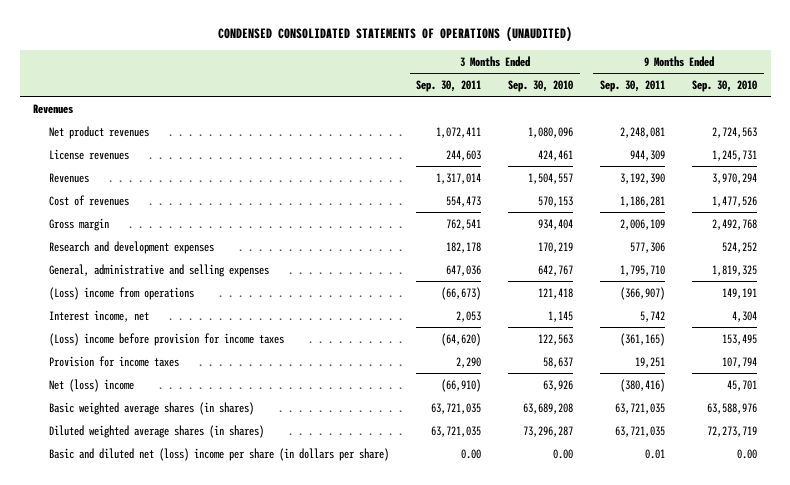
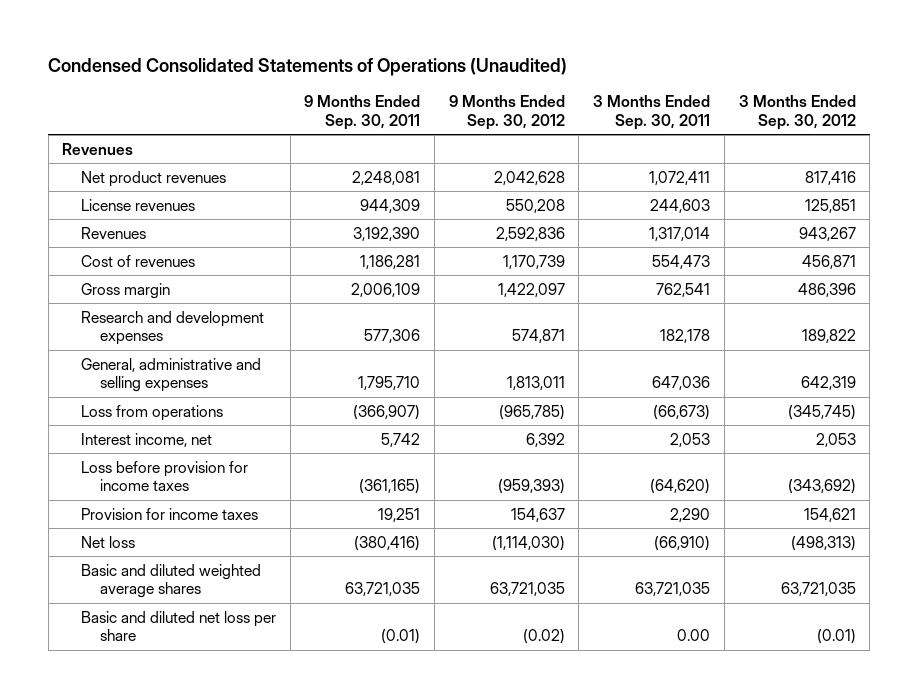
- CONDENSED CONSOLIDATED STATEMENTS OF OPERATIONS (UNAUDITED)
+ Condensed Consolidated Statements of Operations (Unaudited)
- | 3 Months Ended Sep. 30, 2011 | 3 Months Ended Sep. 30, 2010 | 9 Months Ended Sep. 30, 2011 | 9 Months Ended Sep. 30, 2010
+ | 9 Months Ended Sep. 30, 2011 | 9 Months Ended Sep. 30, 2012 | 3 Months Ended Sep. 30, 2011 | 3 Months Ended Sep. 30, 2012
- (Loss) income from operations | (66,673) | 121,418 | (366,907) | 149,191
+ Loss from operations | (366,907) | (965,785) | (66,673) | (345,745)
- (Loss) income before provision for income taxes | (64,620) | 122,563 | (361,165) | 153,495
+ Loss before provision for income taxes | (361,165) | (959,393) | (64,620) | (343,692)
- Net (loss) income | (66,910) | 63,926 | (380,416) | 45,701
- Basic weighted average shares (in shares) | 63,721,035 | 63,689,208 | 63,721,035 | 63,588,976
- Diluted weighted average shares (in shares) | 63,721,035 | 73,296,287 | 63,721,035 | 72,273,719
- Basic and diluted net (loss) income per share (in dollars per share) | 0.00 | 0.00 | 0.01 | 0.00
+ Net loss | (380,416) | (1,114,030) | (66,910) | (498,313)
+ Basic and diluted weighted average shares | 63,721,035 | 63,721,035 | 63,721,035 | 63,721,035
+ Basic and diluted net loss per share | (0.01) | (0.02) | 0.00 | (0.01)

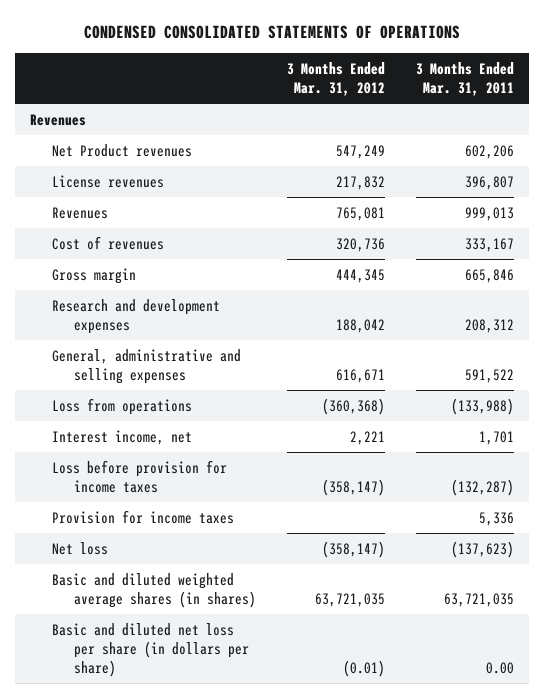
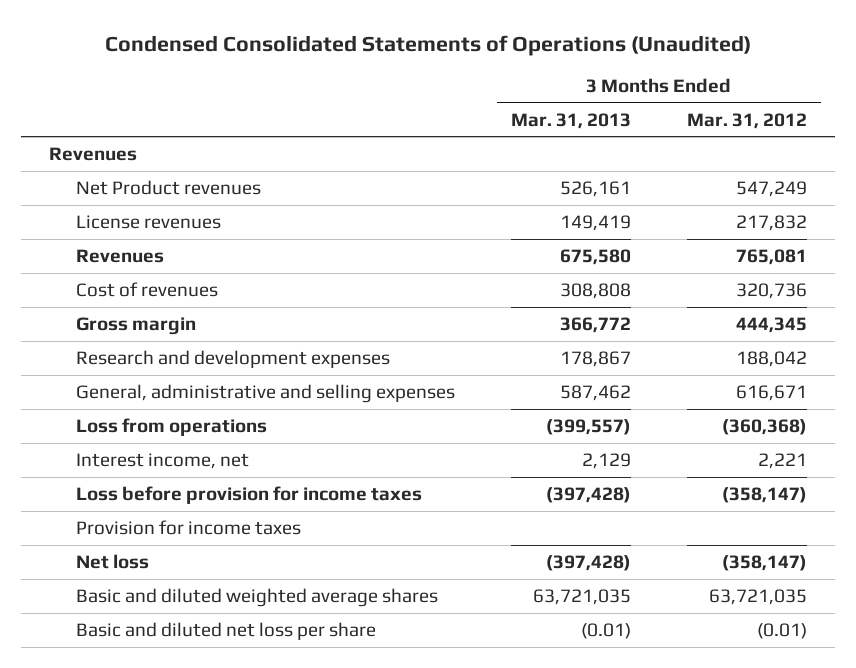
- CONDENSED CONSOLIDATED STATEMENTS OF OPERATIONS
+ Condensed Consolidated Statements of Operations (Unaudited)
- | 3 Months Ended Mar. 31, 2012 | 3 Months Ended Mar. 31, 2011
+ | 3 Months Ended Mar. 31, 2013 | 3 Months Ended Mar. 31, 2012
- Basic and diluted weighted average shares (in shares) | 63,721,035 | 63,721,035
- Basic and diluted net loss per share (in dollars per share) | (0.01) | 0.00
+ Basic and diluted weighted average shares | 63,721,035 | 63,721,035
+ Basic and diluted net loss per share | (0.01) | (0.01)

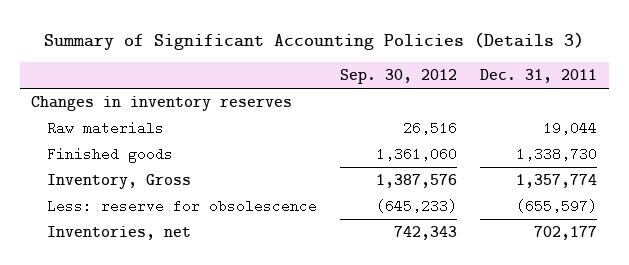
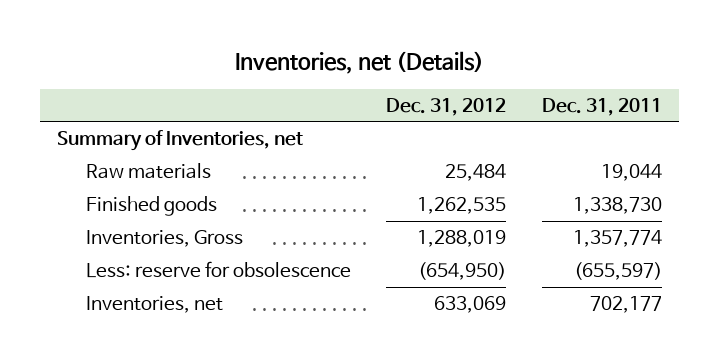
- Summary of Significant Accounting Policies (Details 3)
+ Inventories, net (Details)
- | Sep. 30, 2012 | Dec. 31, 2011
+ | Dec. 31, 2012 | Dec. 31, 2011
- Changes in inventory reserves
+ Summary of Inventories, net
- Inventory, Gross | 1,387,576 | 1,357,774
+ Inventories, Gross | 1,288,019 | 1,357,774

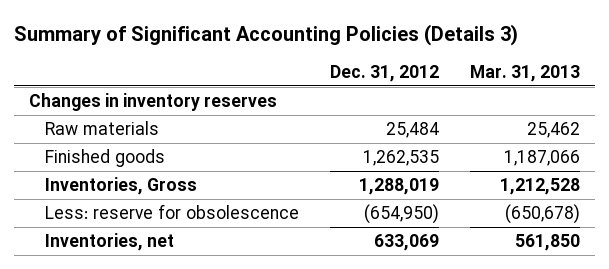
- Inventories, net (Details)
+ Summary of Significant Accounting Policies (Details 3)
- | Dec. 31, 2012 | Dec. 31, 2011
+ | Dec. 31, 2012 | Mar. 31, 2013
- Summary of Inventories, net
+ Changes in inventory reserves

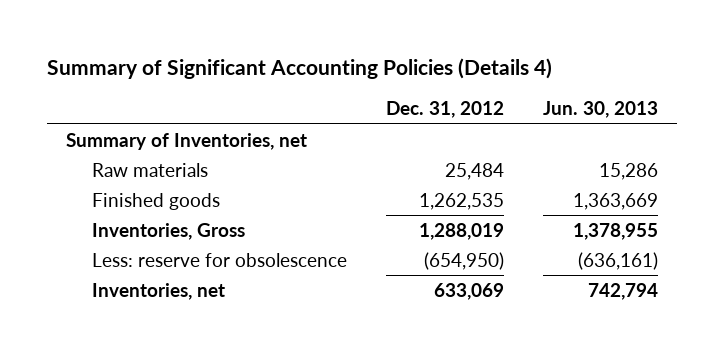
- Summary of Significant Accounting Policies (Details 3)
+ Summary of Significant Accounting Policies (Details 4)
- | Dec. 31, 2012 | Mar. 31, 2013
+ | Dec. 31, 2012 | Jun. 30, 2013
- Changes in inventory reserves
+ Summary of Inventories, net

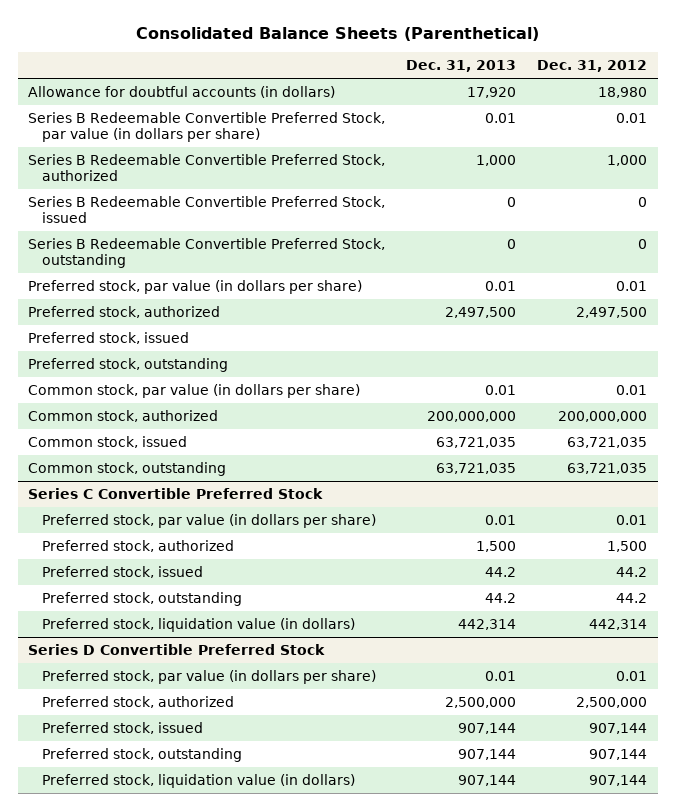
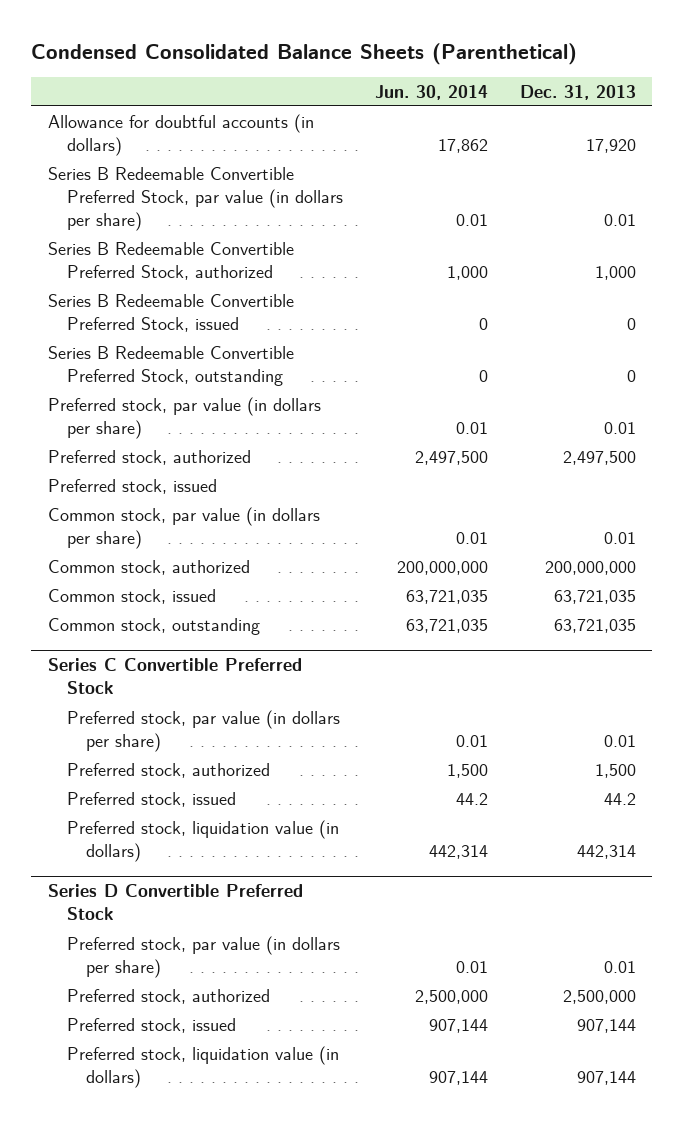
- Consolidated Balance Sheets (Parenthetical)
+ Condensed Consolidated Balance Sheets (Parenthetical)
- | Dec. 31, 2013 | Dec. 31, 2012
+ | Jun. 30, 2014 | Dec. 31, 2013
- Preferred stock, outstanding
@ Series C Convertible Preferred Stock
- Preferred stock, outstanding | 44.2 | 44.2
@ Series D Convertible Preferred Stock
- Preferred stock, outstanding | 907,144 | 907,144

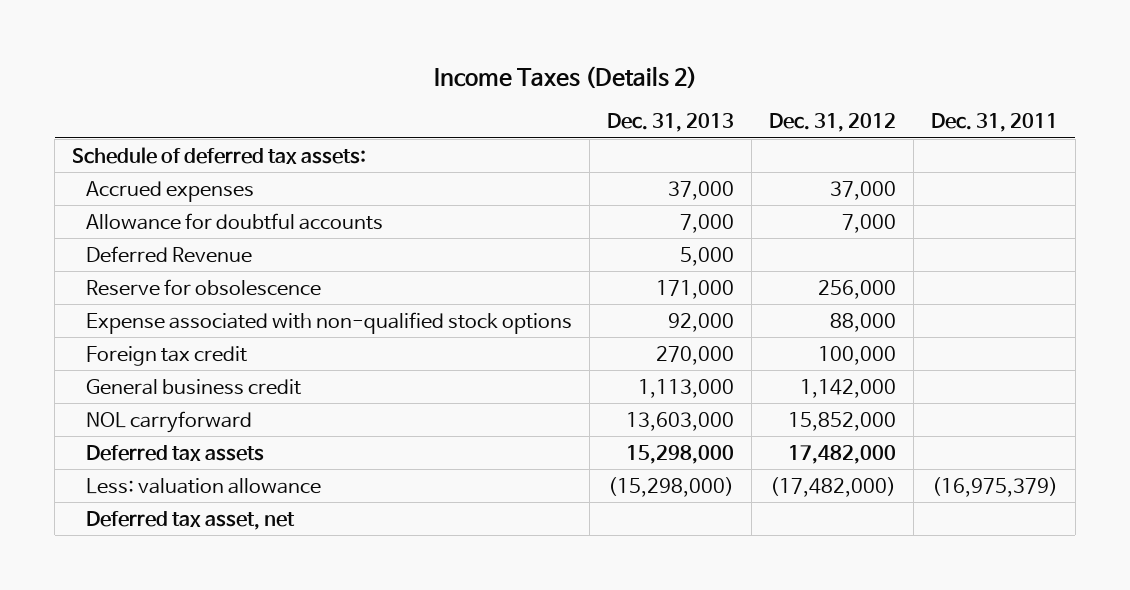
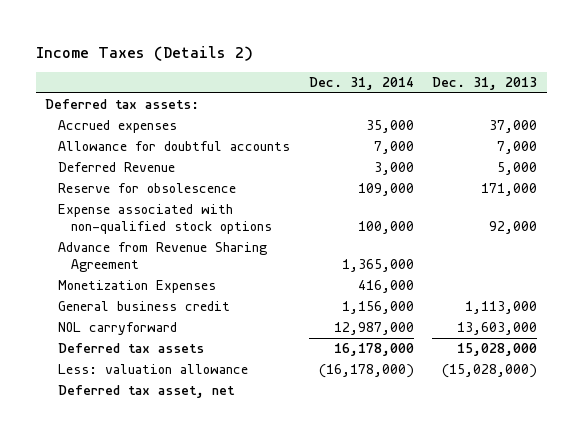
- | Dec. 31, 2013 | Dec. 31, 2012 | Dec. 31, 2011
+ | Dec. 31, 2014 | Dec. 31, 2013
- Schedule of deferred tax assets:
+ Deferred tax assets:
- Foreign tax credit | 270,000 | 100,000 |
+ Advance from Revenue Sharing Agreement | 1,365,000 |
+ Monetization Expenses | 416,000 |
- Deferred tax assets | 15,298,000 | 17,482,000 |
- Less: valuation allowance | (15,298,000) | (17,482,000) | (16,975,379)
+ Deferred tax assets | 16,178,000 | 15,028,000
+ Less: valuation allowance | (16,178,000) | (15,028,000)

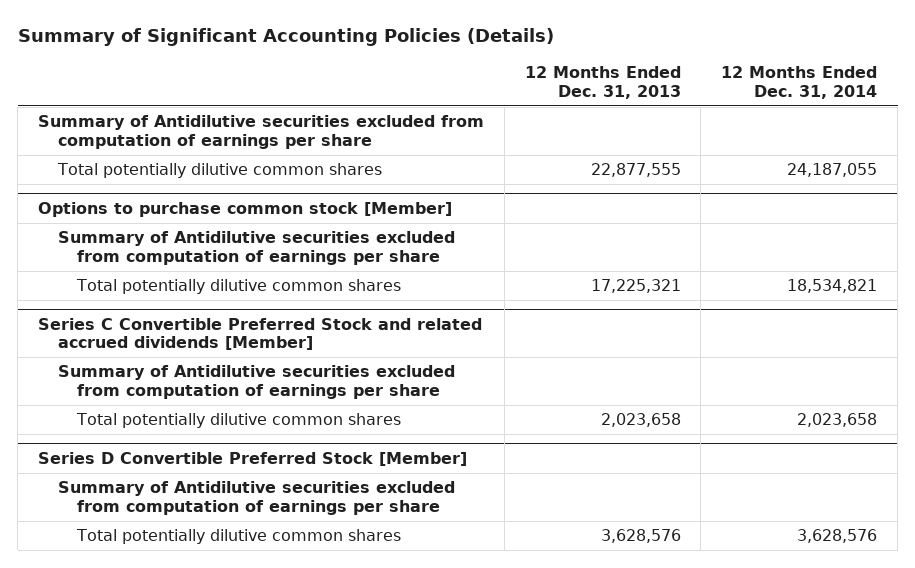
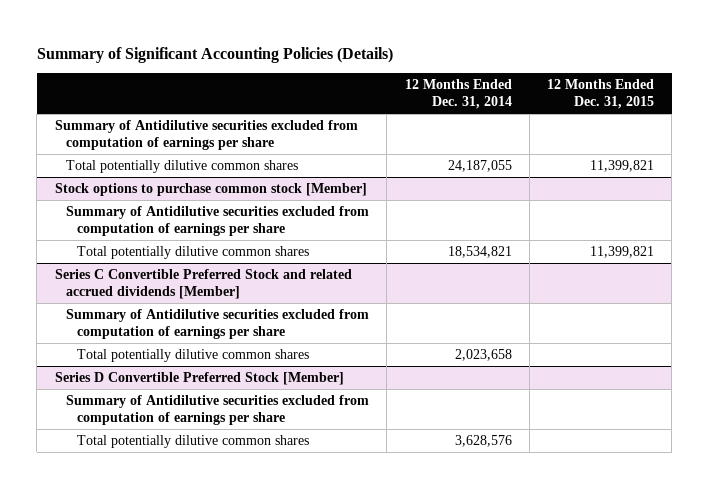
- | 12 Months Ended Dec. 31, 2013 | 12 Months Ended Dec. 31, 2014
+ | 12 Months Ended Dec. 31, 2014 | 12 Months Ended Dec. 31, 2015
- Options to purchase common stock [Member]
+ Stock options to purchase common stock [Member]

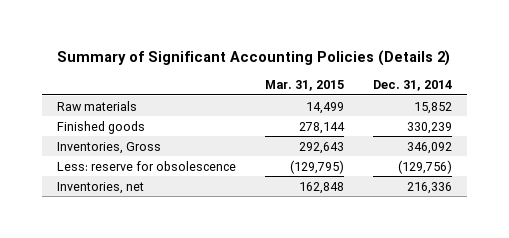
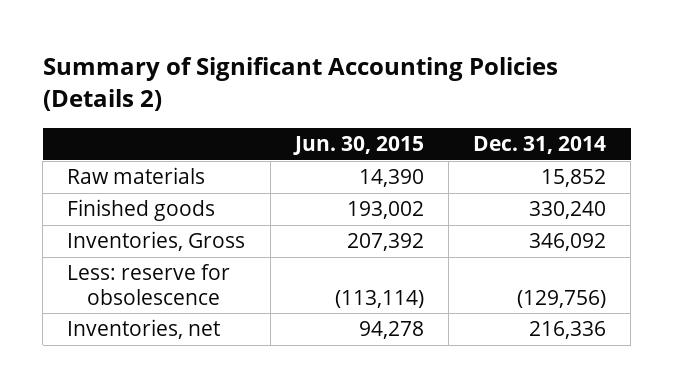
- | Mar. 31, 2015 | Dec. 31, 2014
+ | Jun. 30, 2015 | Dec. 31, 2014
- Finished goods | 278,144 | 330,239
+ Finished goods | 193,002 | 330,240

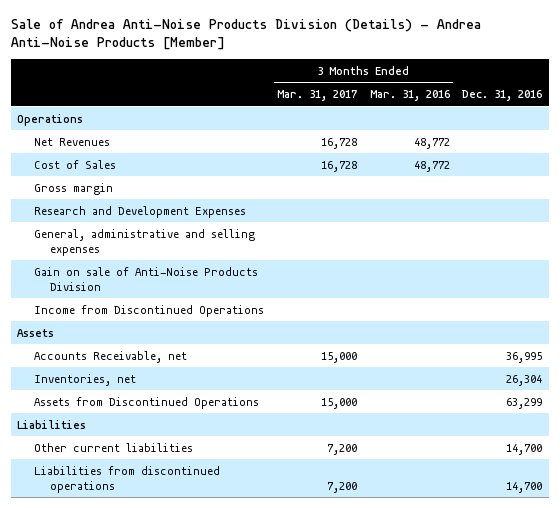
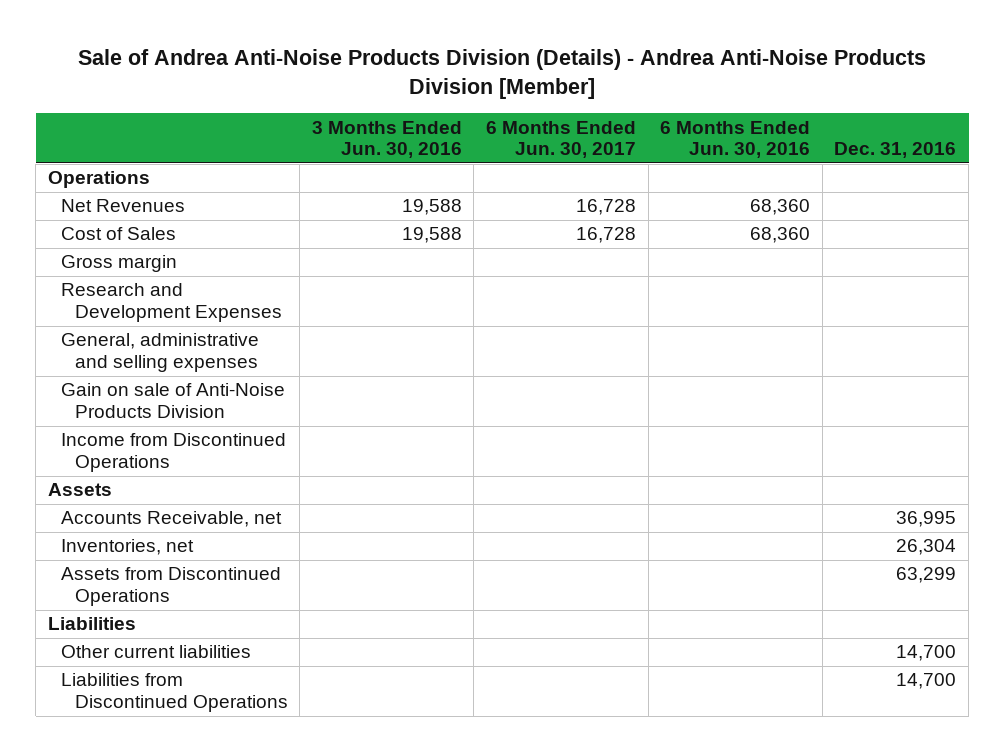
- Sale of Andrea Anti-Noise Products Division (Details) - Andrea Anti-Noise Products [Member]
+ Sale of Andrea Anti-Noise Products Division (Details) - Andrea Anti-Noise Products Division [Member]
- | 3 Months Ended Mar. 31, 2017 | 3 Months Ended Mar. 31, 2016 | Dec. 31, 2016
+ | 3 Months Ended Jun. 30, 2016 | 6 Months Ended Jun. 30, 2017 | 6 Months Ended Jun. 30, 2016 | Dec. 31, 2016
- Liabilities from discontinued operations | 7,200 | | 14,700
+ Liabilities from Discontinued Operations | | | | 14,700

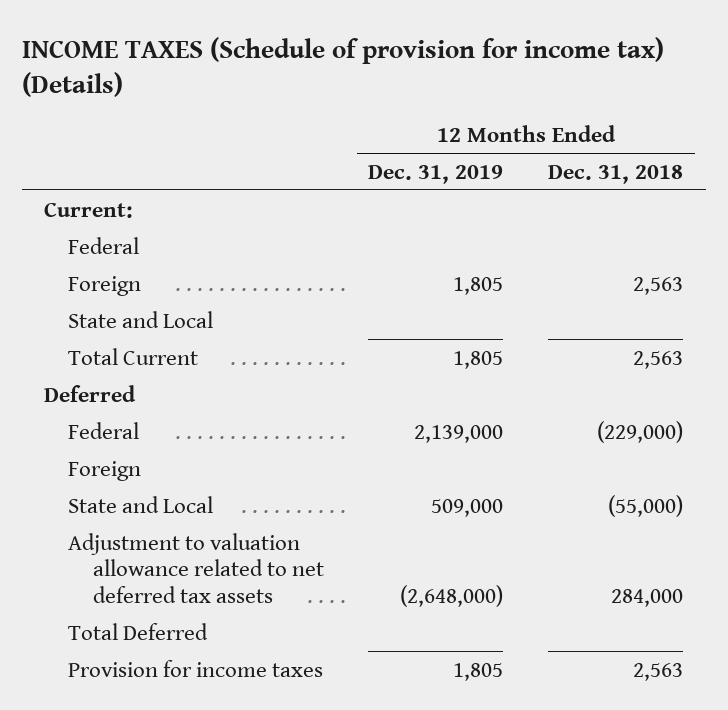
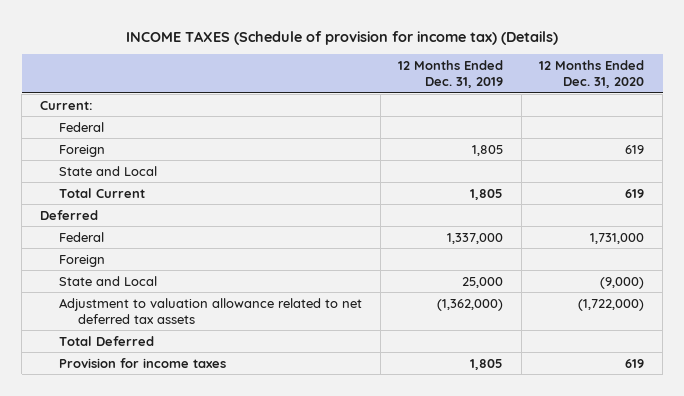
- | 12 Months Ended Dec. 31, 2019 | 12 Months Ended Dec. 31, 2018
+ | 12 Months Ended Dec. 31, 2019 | 12 Months Ended Dec. 31, 2020
- Federal | 2,139,000 | (229,000)
+ Federal | 1,337,000 | 1,731,000
- State and Local | 509,000 | (55,000)
- Adjustment to valuation allowance related to net deferred tax assets | (2,648,000) | 284,000
+ State and Local | 25,000 | (9,000)
+ Adjustment to valuation allowance related to net deferred tax assets | (1,362,000) | (1,722,000)

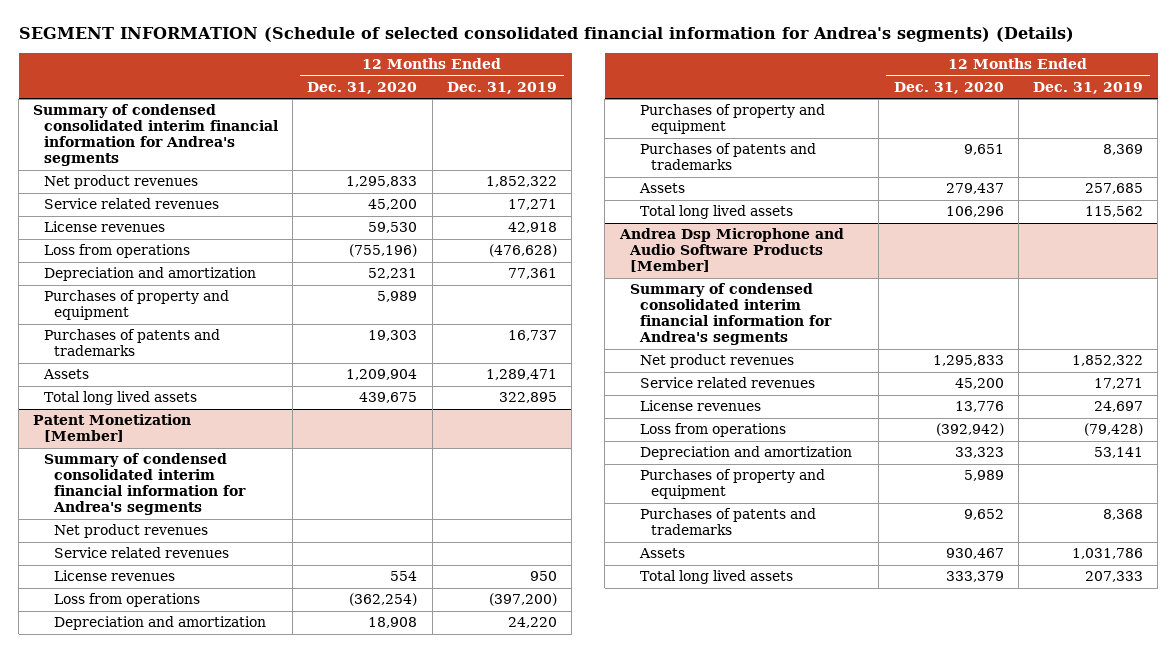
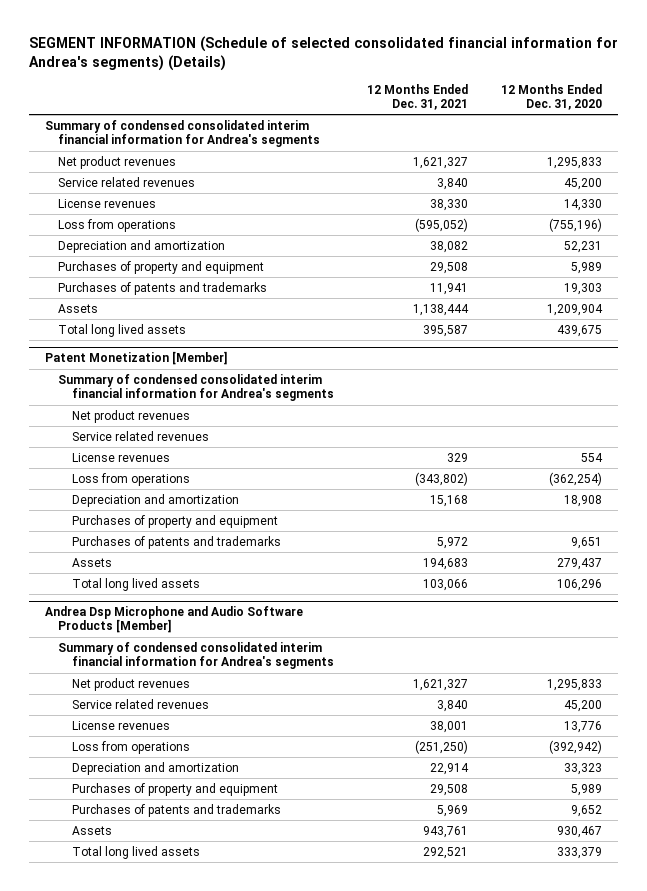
- | 12 Months Ended Dec. 31, 2020 | 12 Months Ended Dec. 31, 2019
+ | 12 Months Ended Dec. 31, 2021 | 12 Months Ended Dec. 31, 2020
- License revenues | 59,530 | 42,918
+ License revenues | 38,330 | 14,330

